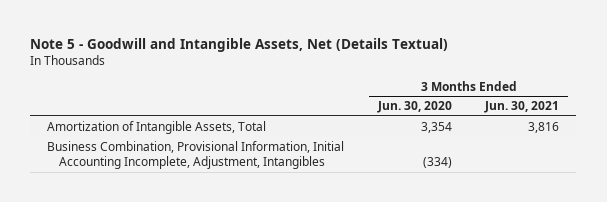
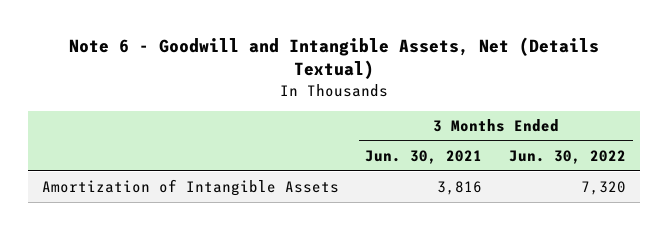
- Note 5 - Goodwill and Intangible Assets, Net (Details Textual)
+ Note 6 - Goodwill and Intangible Assets, Net (Details Textual)
- | 3 Months Ended Jun. 30, 2020 | 3 Months Ended Jun. 30, 2021
+ | 3 Months Ended Jun. 30, 2021 | 3 Months Ended Jun. 30, 2022
- Amortization of Intangible Assets, Total | 3,354 | 3,816
- Business Combination, Provisional Information, Initial Accounting Incomplete, Adjustment, Intangibles | (334) |
+ Amortization of Intangible Assets | 3,816 | 7,320

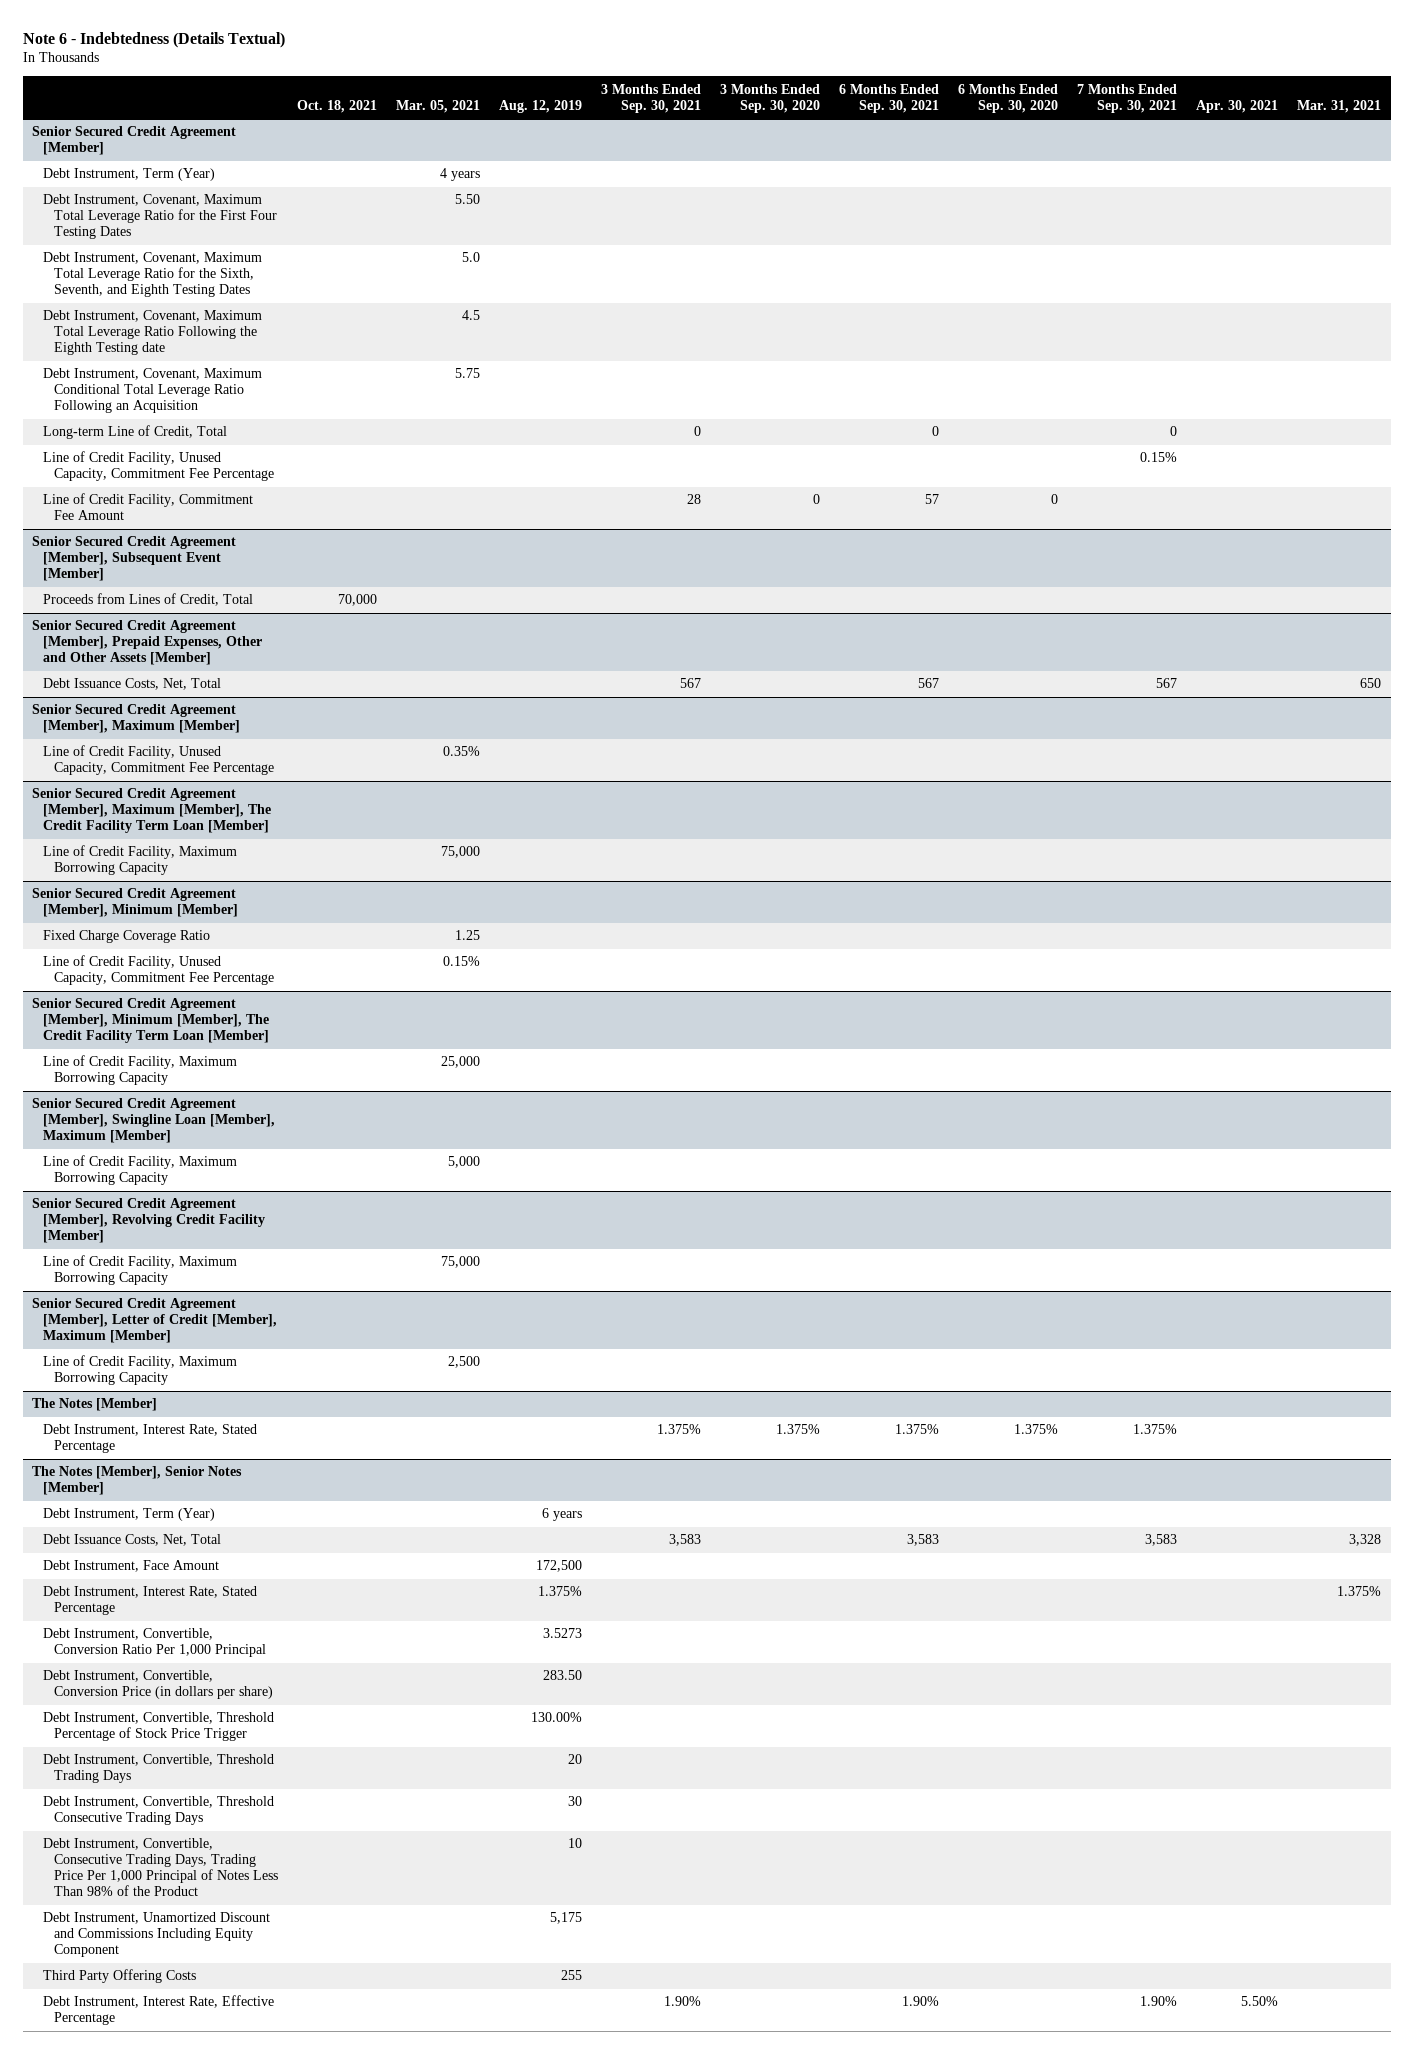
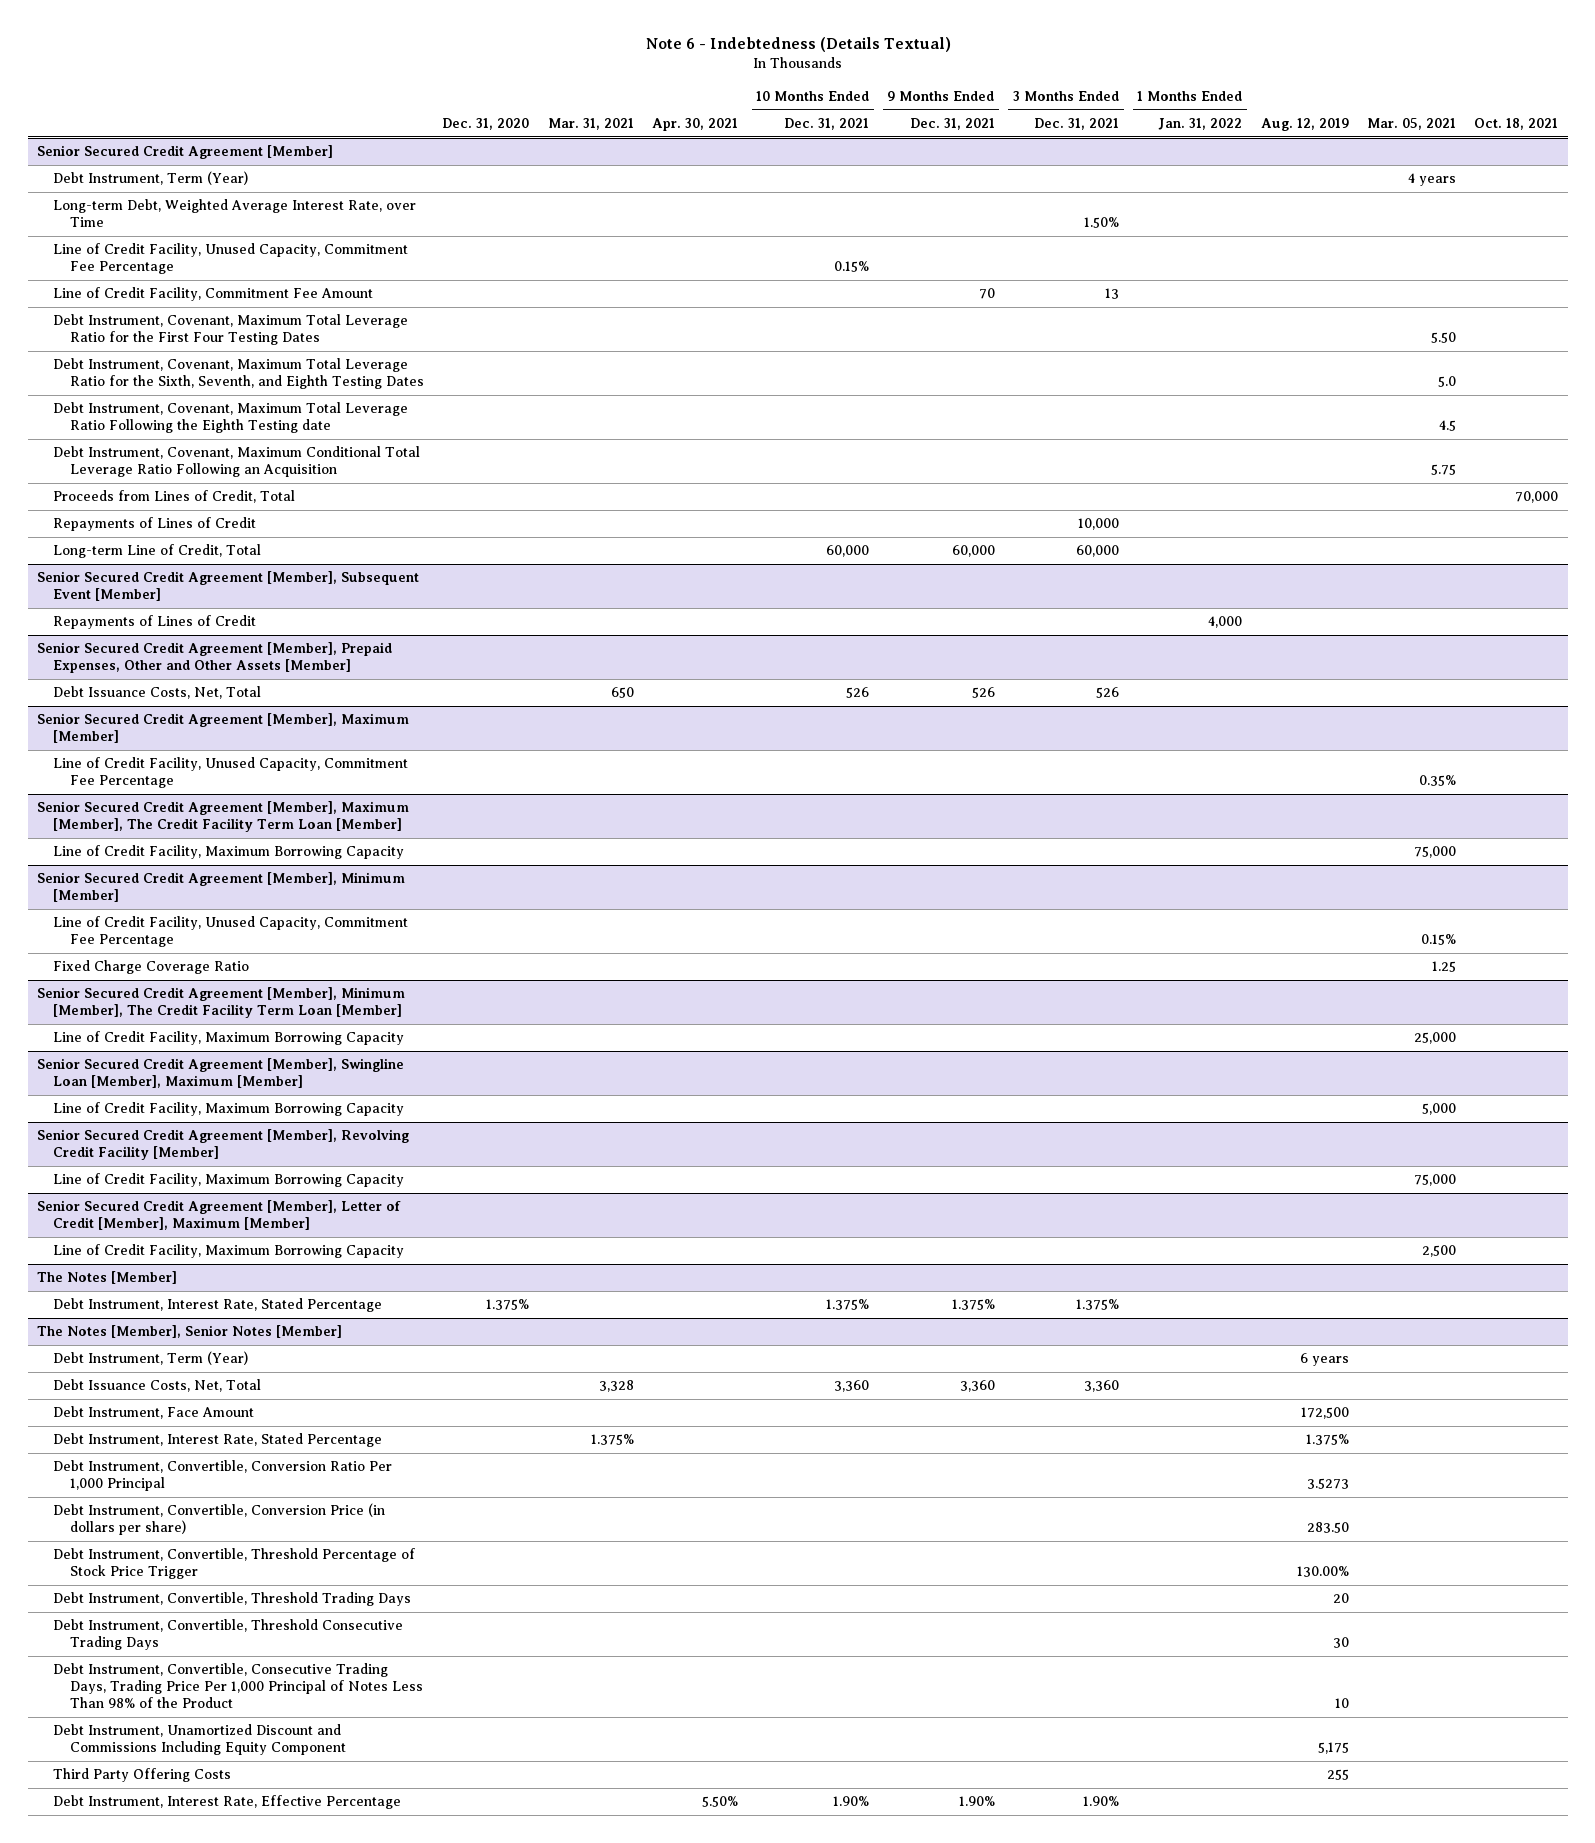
- | Oct. 18, 2021 | Mar. 05, 2021 | Aug. 12, 2019 | 3 Months Ended Sep. 30, 2021 | 3 Months Ended Sep. 30, 2020 | 6 Months Ended Sep. 30, 2021 | 6 Months Ended Sep. 30, 2020 | 7 Months Ended Sep. 30, 2021 | Apr. 30, 2021 | Mar. 31, 2021
+ | Dec. 31, 2020 | Mar. 31, 2021 | Apr. 30, 2021 | 10 Months Ended Dec. 31, 2021 | 9 Months Ended Dec. 31, 2021 | 3 Months Ended Dec. 31, 2021 | 1 Months Ended Jan. 31, 2022 | Aug. 12, 2019 | Mar. 05, 2021 | Oct. 18, 2021
@ Senior Secured Credit Agreement [Member]
+ Long-term Debt, Weighted Average Interest Rate, over Time | | | | | | 1.50% | | | |
moved up: Line of Credit Facility, Unused Capacity, Commitment Fee Percentage | | | | 0.15% | | | | | |
moved up: Line of Credit Facility, Commitment Fee Amount | | | | | 70 | 13 | | | |
+ Proceeds from Lines of Credit, Total | | | | | | | | | | 70,000
+ Repayments of Lines of Credit | | | | | | 10,000 | | | |
@ Senior Secured Credit Agreement [Member], Subsequent Event [Member]
- Proceeds from Lines of Credit, Total | 70,000 | | | | | | | | |
+ Repayments of Lines of Credit | | | | | | | 4,000 | | |
@ Senior Secured Credit Agreement [Member], Minimum [Member]
moved down: Fixed Charge Coverage Ratio | | | | | | | | | 1.25 |

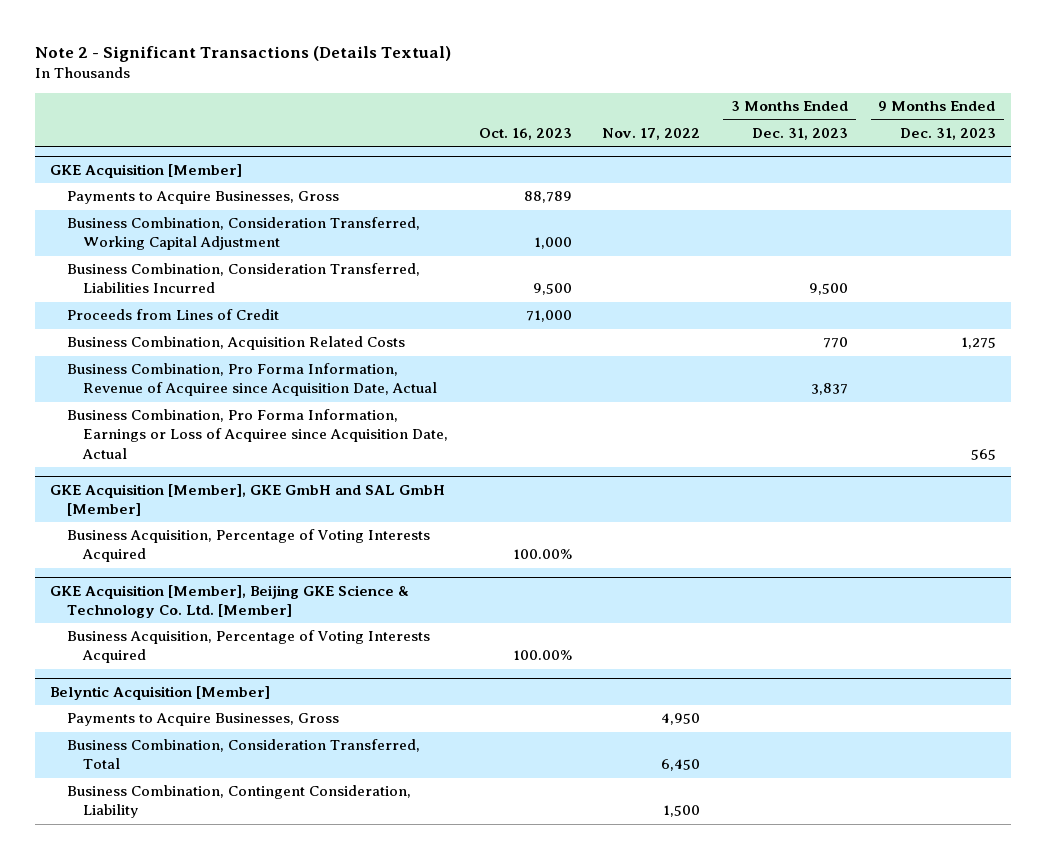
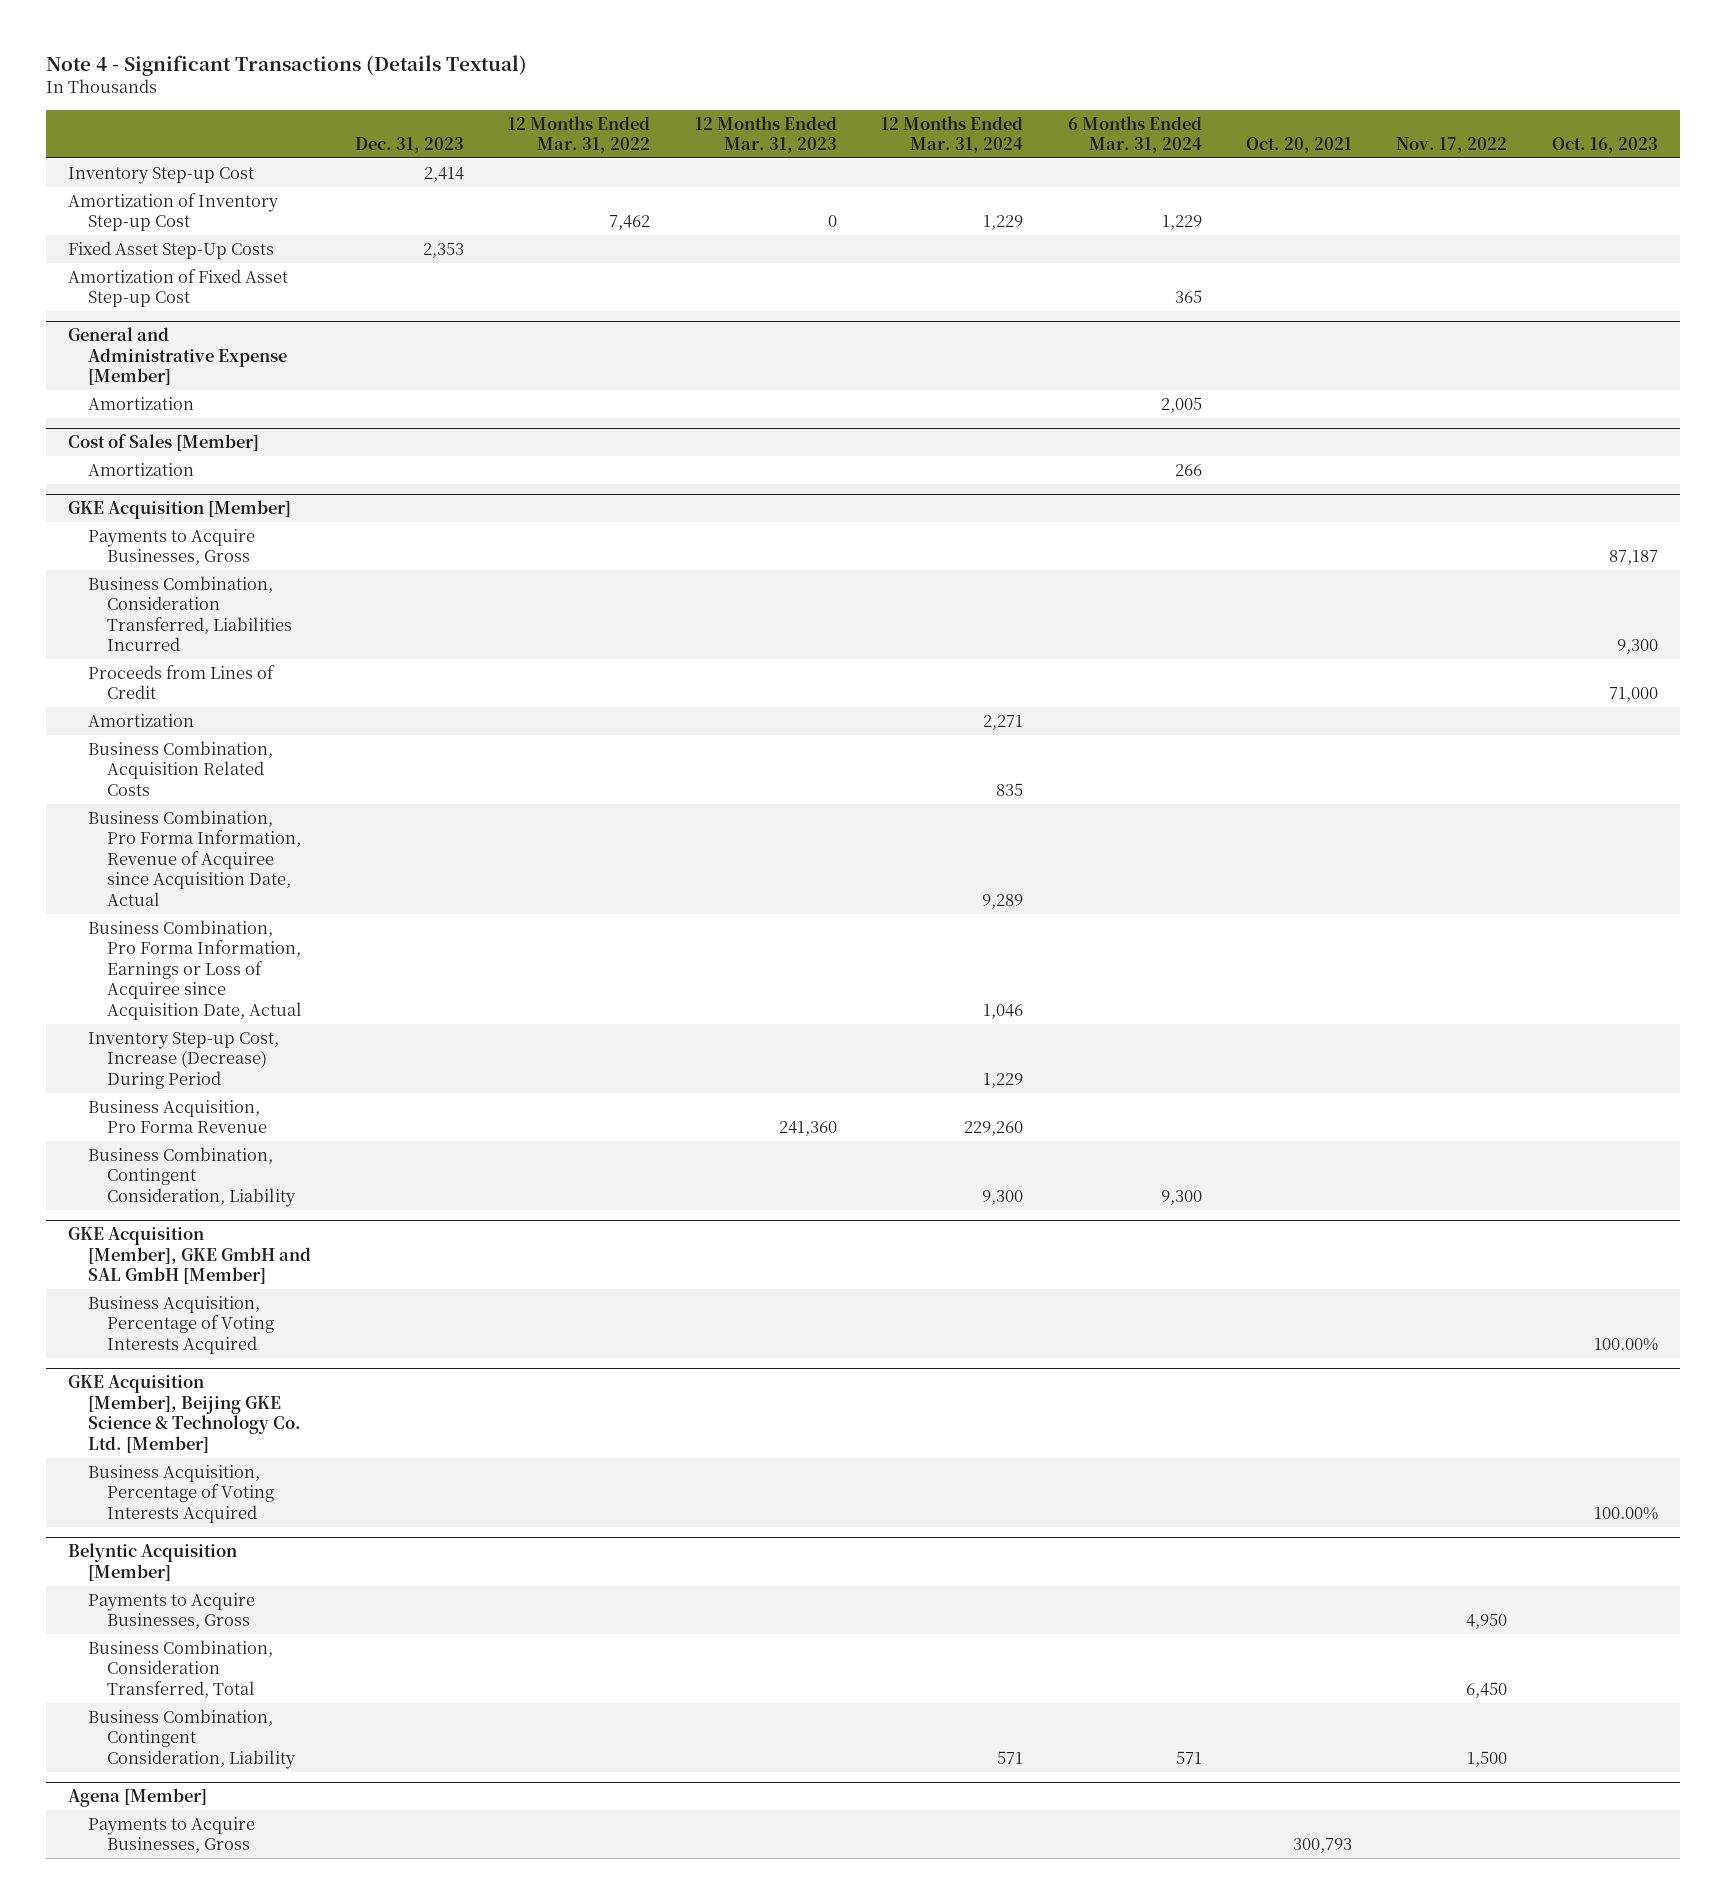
- Note 2 - Significant Transactions (Details Textual)
+ Note 4 - Significant Transactions (Details Textual)
- | Oct. 16, 2023 | Nov. 17, 2022 | 3 Months Ended Dec. 31, 2023 | 9 Months Ended Dec. 31, 2023
+ | Dec. 31, 2023 | 12 Months Ended Mar. 31, 2022 | 12 Months Ended Mar. 31, 2023 | 12 Months Ended Mar. 31, 2024 | 6 Months Ended Mar. 31, 2024 | Oct. 20, 2021 | Nov. 17, 2022 | Oct. 16, 2023
+ Inventory Step-up Cost | 2,414 | | | | | | |
+ Amortization of Inventory Step-up Cost | | 7,462 | 0 | 1,229 | 1,229 | | |
+ Fixed Asset Step-Up Costs | 2,353 | | | | | | |
+ Amortization of Fixed Asset Step-up Cost | | | | | 365 | | |
+ General and Administrative Expense [Member]
+ Amortization | | | | | 2,005 | | |
+ Cost of Sales [Member]
+ Amortization | | | | | 266 | | |
@ GKE Acquisition [Member]
- Payments to Acquire Businesses, Gross | 88,789 | | |
- Business Combination, Consideration Transferred, Working Capital Adjustment | 1,000 | | |
- Business Combination, Consideration Transferred, Liabilities Incurred | 9,500 | | 9,500 |
+ Payments to Acquire Businesses, Gross | | | | | | | | 87,187
+ Business Combination, Consideration Transferred, Liabilities Incurred | | | | | | | | 9,300
+ Amortization | | | | 2,271 | | | |
+ Inventory Step-up Cost, Increase (Decrease) During Period | | | | 1,229 | | | |
+ Business Acquisition, Pro Forma Revenue | | | 241,360 | 229,260 | | | |
+ Business Combination, Contingent Consideration, Liability | | | | 9,300 | 9,300 | | |
+ Agena [Member]
+ Payments to Acquire Businesses, Gross | | | | | | 300,793 | |

